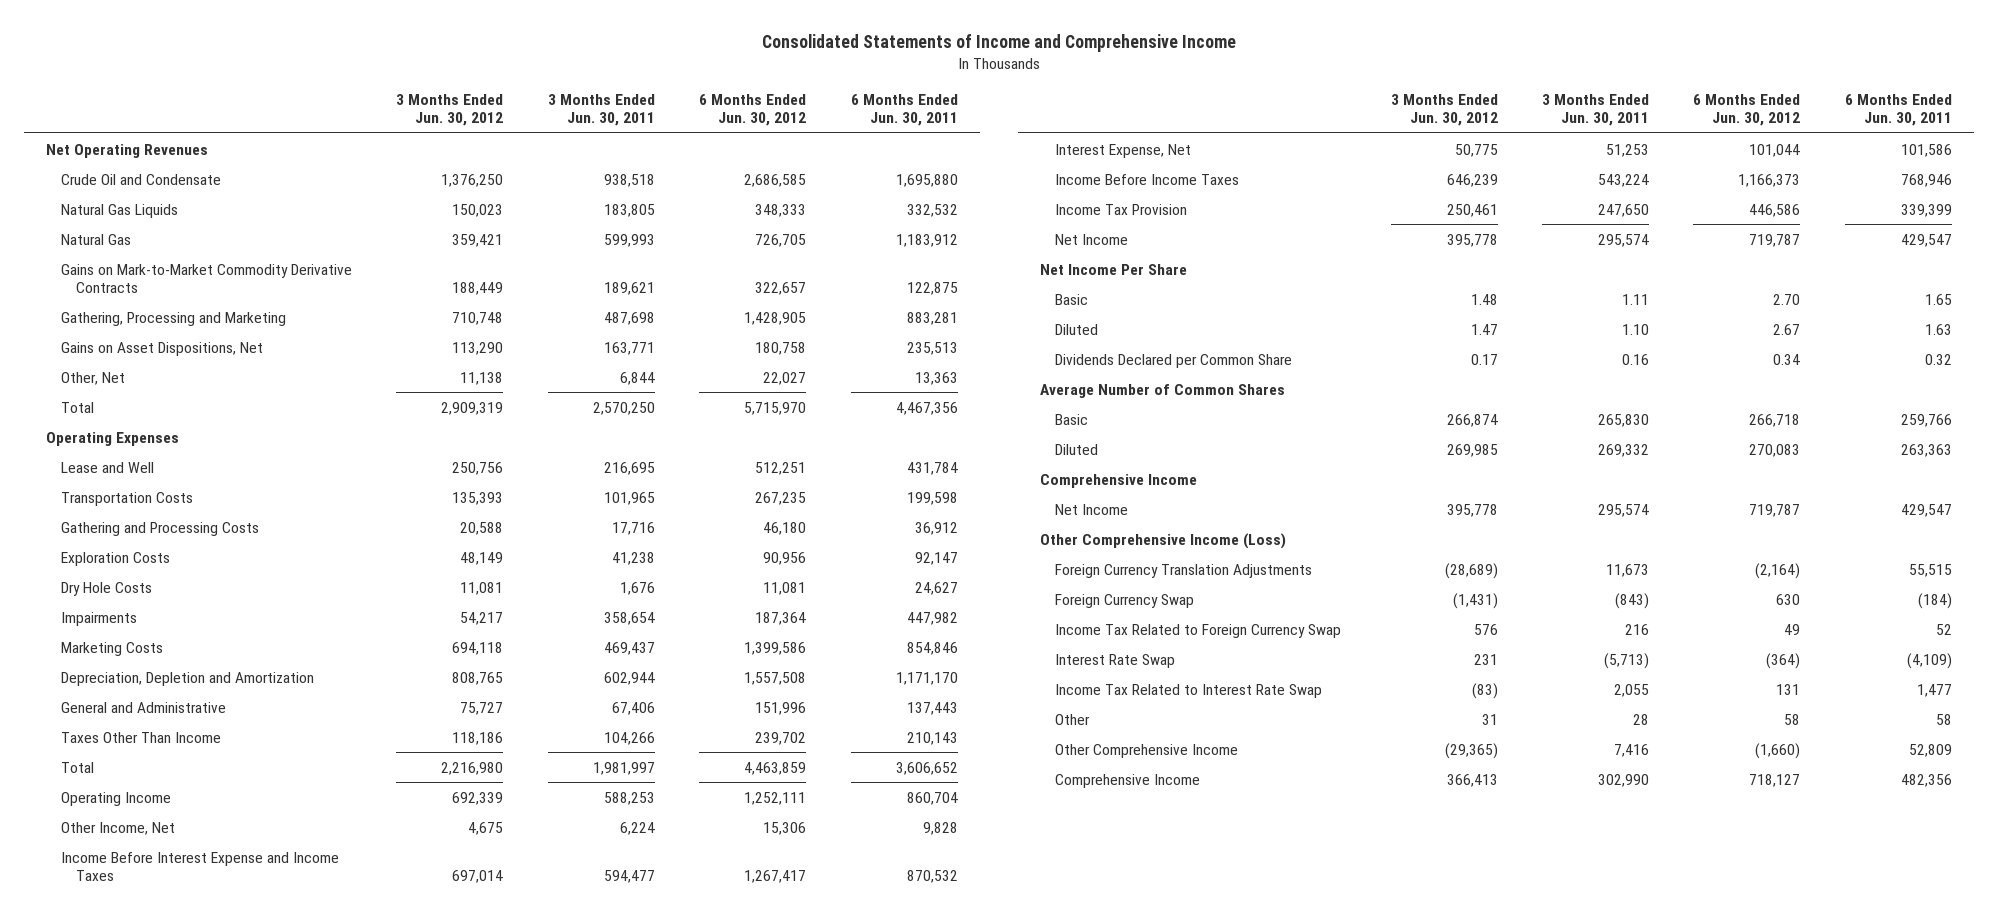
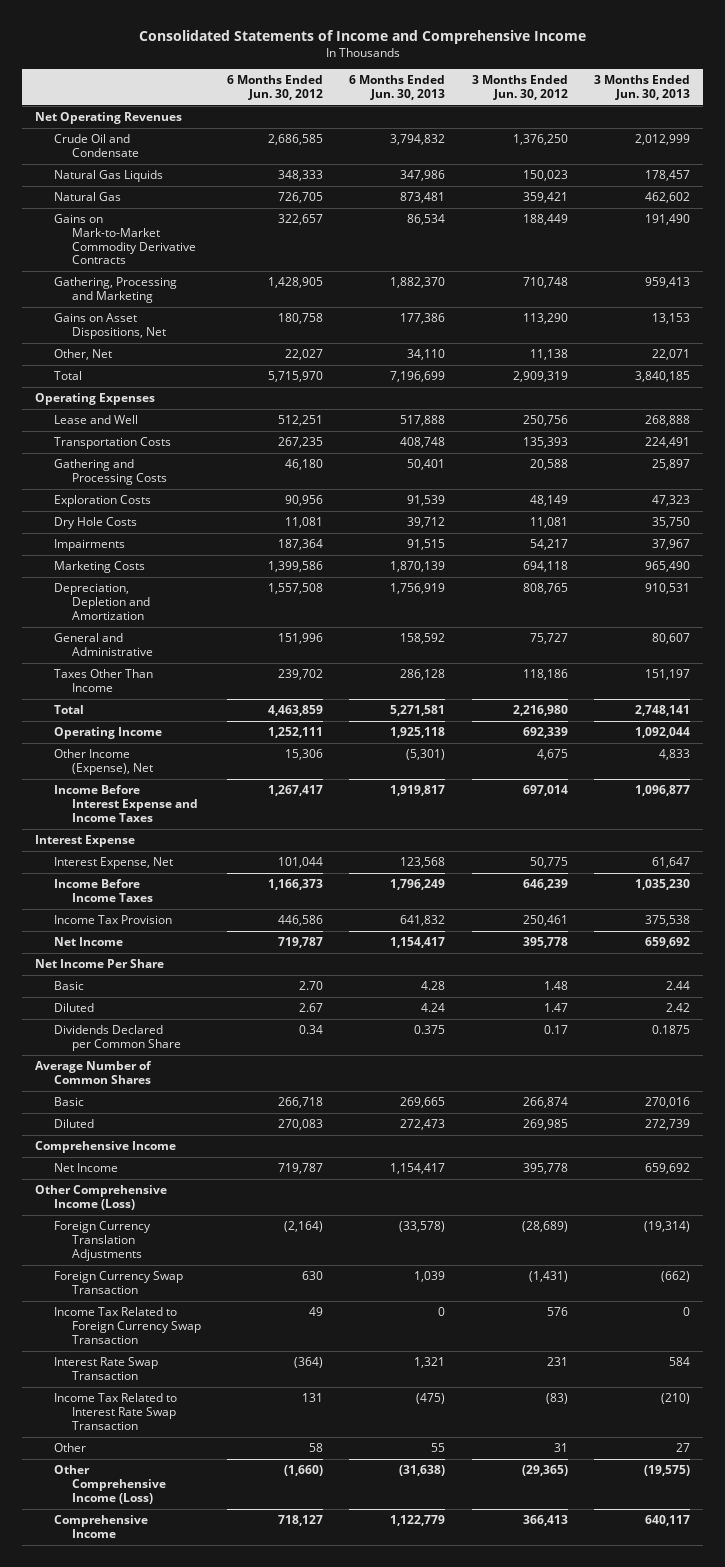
- | 3 Months Ended Jun. 30, 2012 | 3 Months Ended Jun. 30, 2011 | 6 Months Ended Jun. 30, 2012 | 6 Months Ended Jun. 30, 2011
+ | 6 Months Ended Jun. 30, 2012 | 6 Months Ended Jun. 30, 2013 | 3 Months Ended Jun. 30, 2012 | 3 Months Ended Jun. 30, 2013
- Other Income, Net | 4,675 | 6,224 | 15,306 | 9,828
+ Other Income (Expense), Net | 15,306 | (5,301) | 4,675 | 4,833
+ Interest Expense
- Foreign Currency Swap | (1,431) | (843) | 630 | (184)
- Income Tax Related to Foreign Currency Swap | 576 | 216 | 49 | 52
- Interest Rate Swap | 231 | (5,713) | (364) | (4,109)
- Income Tax Related to Interest Rate Swap | (83) | 2,055 | 131 | 1,477
+ Foreign Currency Swap Transaction | 630 | 1,039 | (1,431) | (662)
+ Income Tax Related to Foreign Currency Swap Transaction | 49 | 0 | 576 | 0
+ Interest Rate Swap Transaction | (364) | 1,321 | 231 | 584
+ Income Tax Related to Interest Rate Swap Transaction | 131 | (475) | (83) | (210)
- Other Comprehensive Income | (29,365) | 7,416 | (1,660) | 52,809
+ Other Comprehensive Income (Loss) | (1,660) | (31,638) | (29,365) | (19,575)

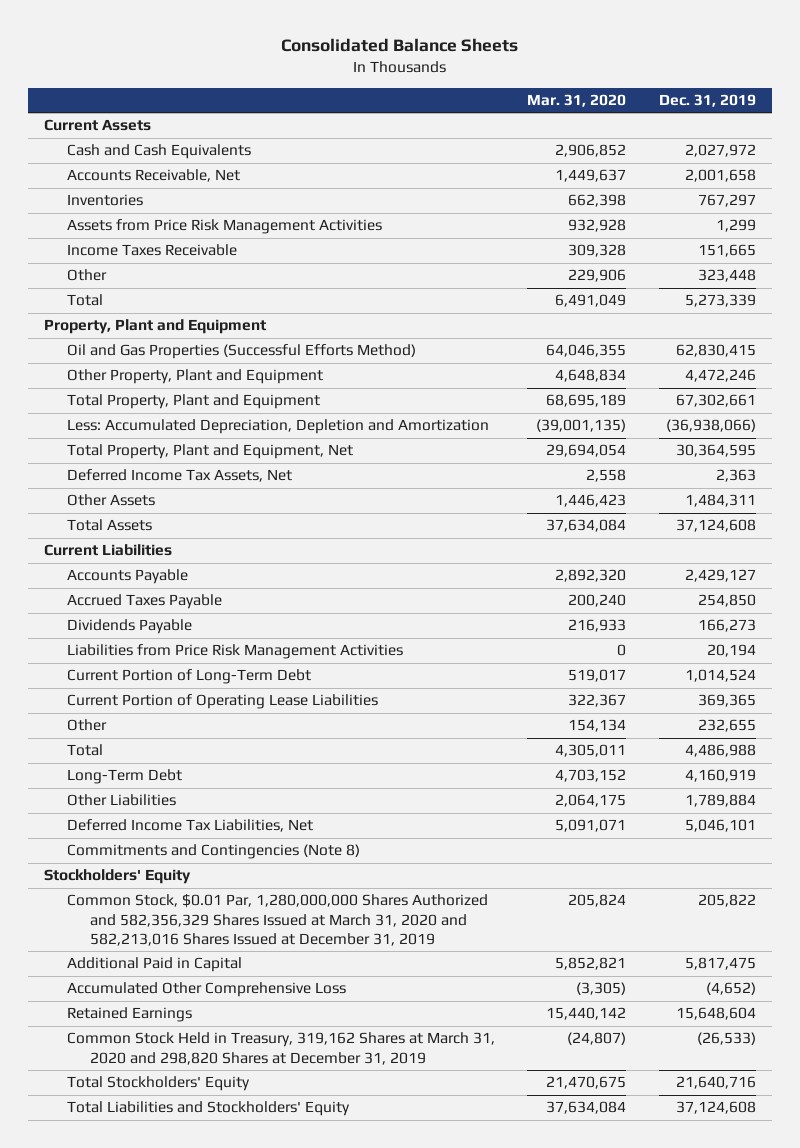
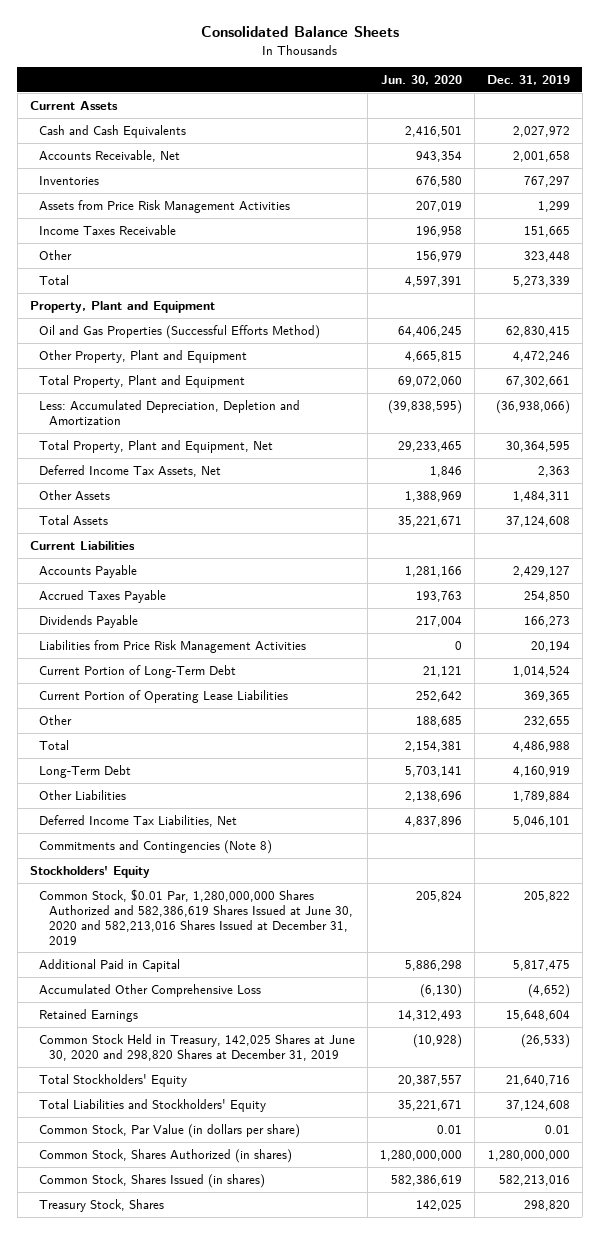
- | Mar. 31, 2020 | Dec. 31, 2019
+ | Jun. 30, 2020 | Dec. 31, 2019
- Common Stock, $0.01 Par, 1,280,000,000 Shares Authorized and 582,356,329 Shares Issued at March 31, 2020 and 582,213,016 Shares Issued at December 31, 2019 | 205,824 | 205,822
+ Common Stock, $0.01 Par, 1,280,000,000 Shares Authorized and 582,386,619 Shares Issued at June 30, 2020 and 582,213,016 Shares Issued at December 31, 2019 | 205,824 | 205,822
- Common Stock Held in Treasury, 319,162 Shares at March 31, 2020 and 298,820 Shares at December 31, 2019 | (24,807) | (26,533)
+ Common Stock Held in Treasury, 142,025 Shares at June 30, 2020 and 298,820 Shares at December 31, 2019 | (10,928) | (26,533)
+ Common Stock, Par Value (in dollars per share) | 0.01 | 0.01
+ Common Stock, Shares Authorized (in shares) | 1,280,000,000 | 1,280,000,000
+ Common Stock, Shares Issued (in shares) | 582,386,619 | 582,213,016
+ Treasury Stock, Shares | 142,025 | 298,820

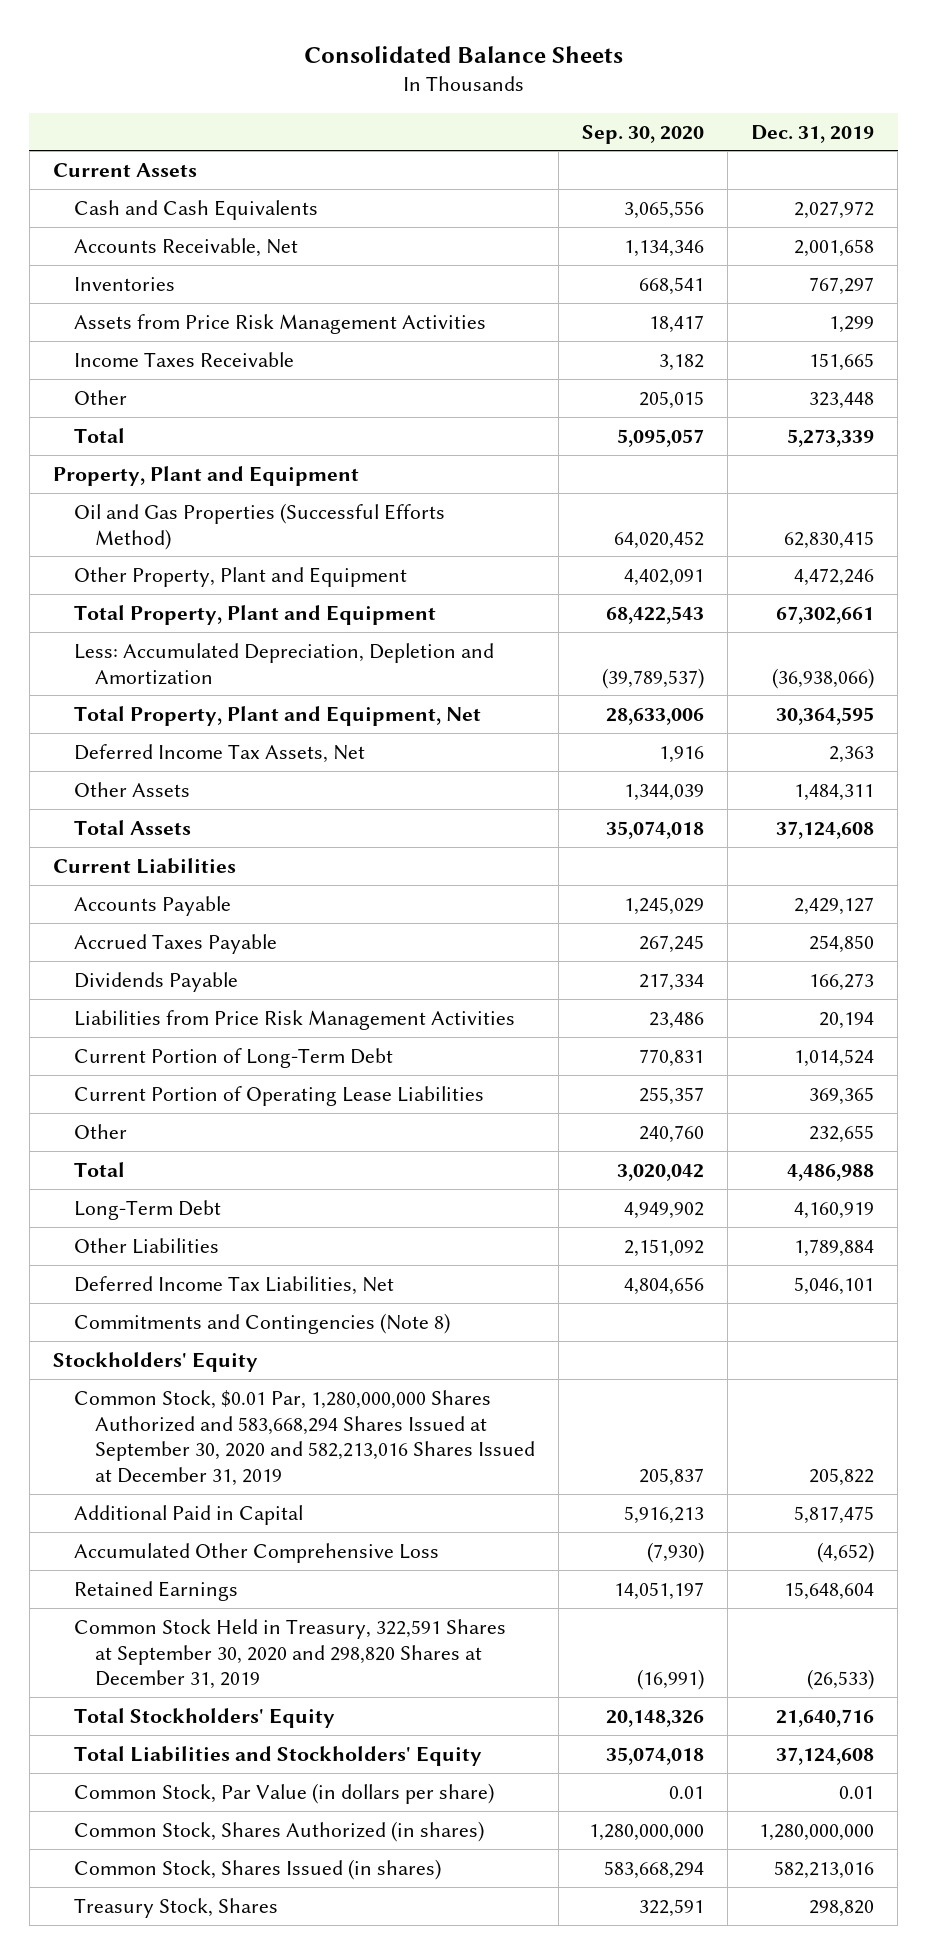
- | Jun. 30, 2020 | Dec. 31, 2019
+ | Sep. 30, 2020 | Dec. 31, 2019
- Common Stock, $0.01 Par, 1,280,000,000 Shares Authorized and 582,386,619 Shares Issued at June 30, 2020 and 582,213,016 Shares Issued at December 31, 2019 | 205,824 | 205,822
+ Common Stock, $0.01 Par, 1,280,000,000 Shares Authorized and 583,668,294 Shares Issued at September 30, 2020 and 582,213,016 Shares Issued at December 31, 2019 | 205,837 | 205,822
- Common Stock Held in Treasury, 142,025 Shares at June 30, 2020 and 298,820 Shares at December 31, 2019 | (10,928) | (26,533)
+ Common Stock Held in Treasury, 322,591 Shares at September 30, 2020 and 298,820 Shares at December 31, 2019 | (16,991) | (26,533)

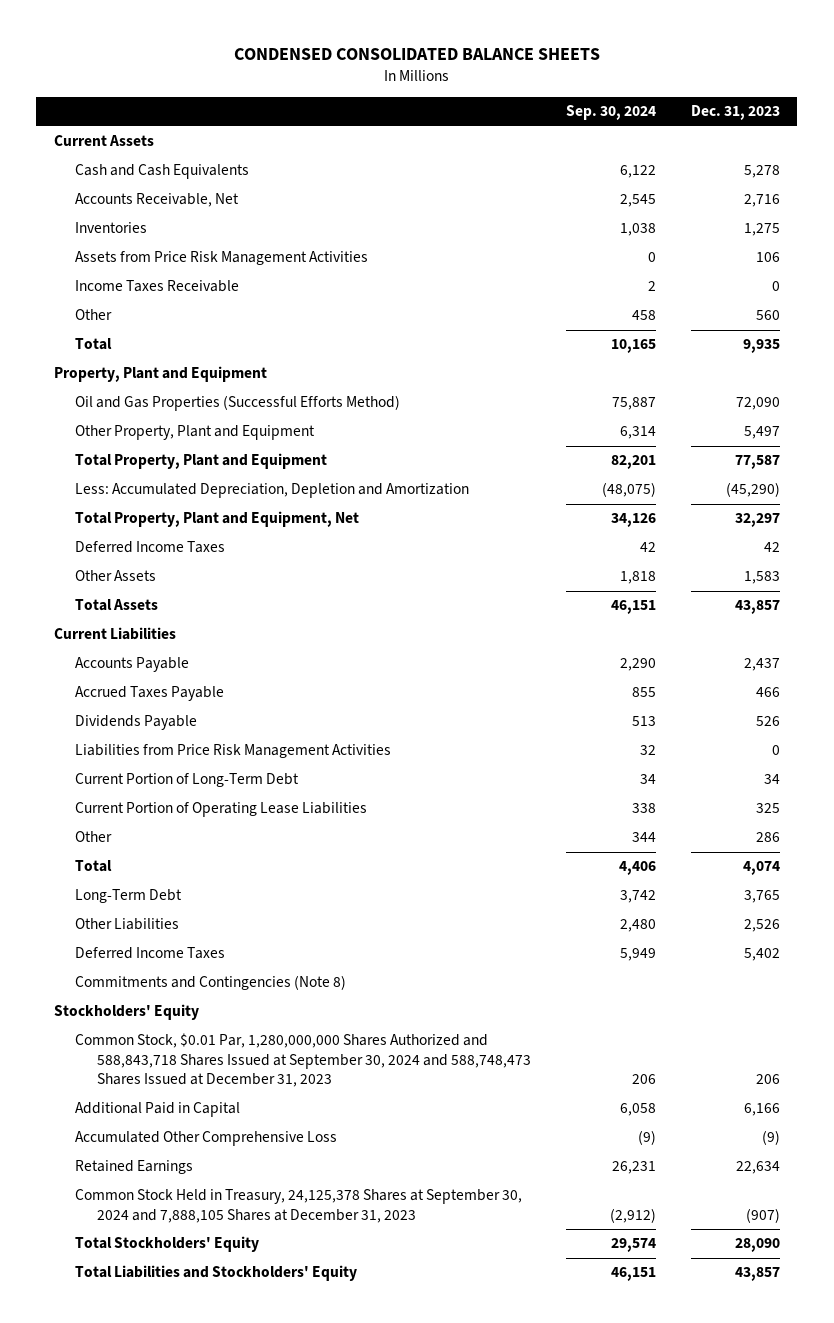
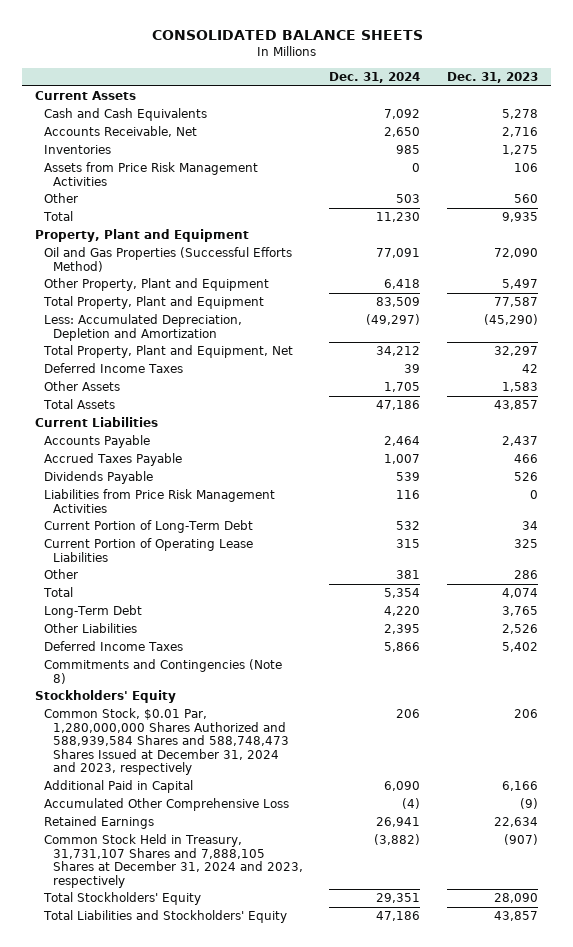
- CONDENSED CONSOLIDATED BALANCE SHEETS
+ CONSOLIDATED BALANCE SHEETS
- | Sep. 30, 2024 | Dec. 31, 2023
+ | Dec. 31, 2024 | Dec. 31, 2023
- Income Taxes Receivable | 2 | 0
- Common Stock, $0.01 Par, 1,280,000,000 Shares Authorized and 588,843,718 Shares Issued at September 30, 2024 and 588,748,473 Shares Issued at December 31, 2023 | 206 | 206
+ Common Stock, $0.01 Par, 1,280,000,000 Shares Authorized and 588,939,584 Shares and 588,748,473 Shares Issued at December 31, 2024 and 2023, respectively | 206 | 206
- Common Stock Held in Treasury, 24,125,378 Shares at September 30, 2024 and 7,888,105 Shares at December 31, 2023 | (2,912) | (907)
+ Common Stock Held in Treasury, 31,731,107 Shares and 7,888,105 Shares at December 31, 2024 and 2023, respectively | (3,882) | (907)

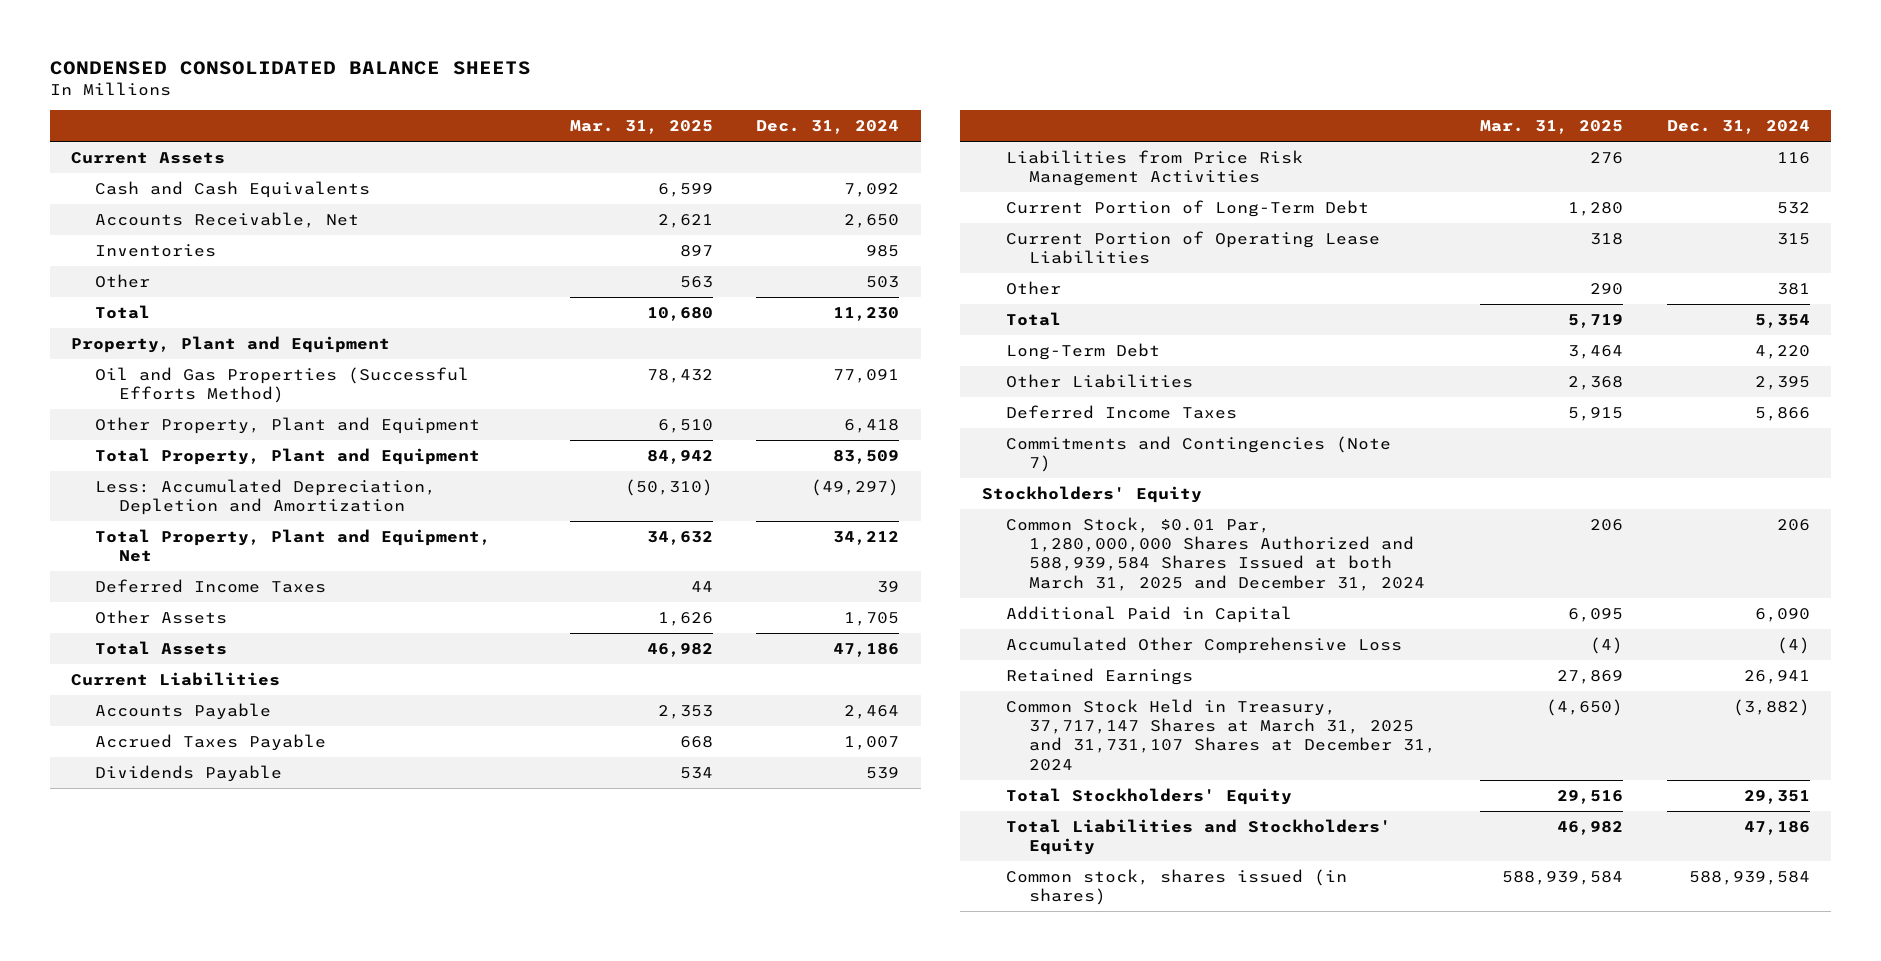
- CONSOLIDATED BALANCE SHEETS
+ CONDENSED CONSOLIDATED BALANCE SHEETS
- | Dec. 31, 2024 | Dec. 31, 2023
+ | Mar. 31, 2025 | Dec. 31, 2024
- Assets from Price Risk Management Activities | 0 | 106
- Commitments and Contingencies (Note 8)
+ Commitments and Contingencies (Note 7)
- Common Stock, $0.01 Par, 1,280,000,000 Shares Authorized and 588,939,584 Shares and 588,748,473 Shares Issued at December 31, 2024 and 2023, respectively | 206 | 206
+ Common Stock, $0.01 Par, 1,280,000,000 Shares Authorized and 588,939,584 Shares Issued at both March 31, 2025 and December 31, 2024 | 206 | 206
- Common Stock Held in Treasury, 31,731,107 Shares and 7,888,105 Shares at December 31, 2024 and 2023, respectively | (3,882) | (907)
+ Common Stock Held in Treasury, 37,717,147 Shares at March 31, 2025 and 31,731,107 Shares at December 31, 2024 | (4,650) | (3,882)
+ Common stock, shares issued (in shares) | 588,939,584 | 588,939,584

